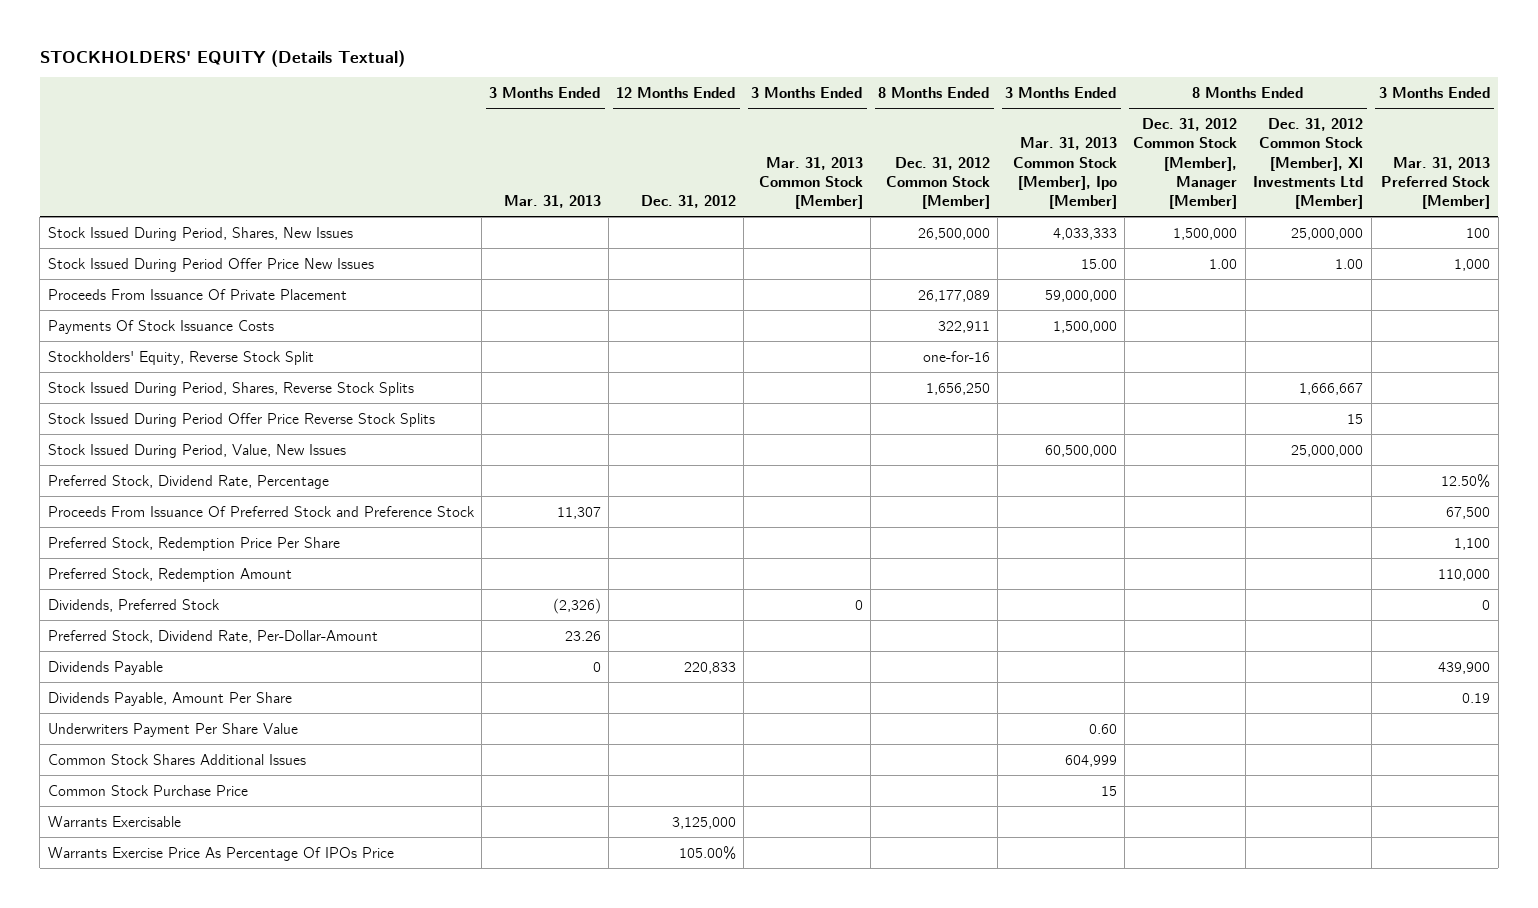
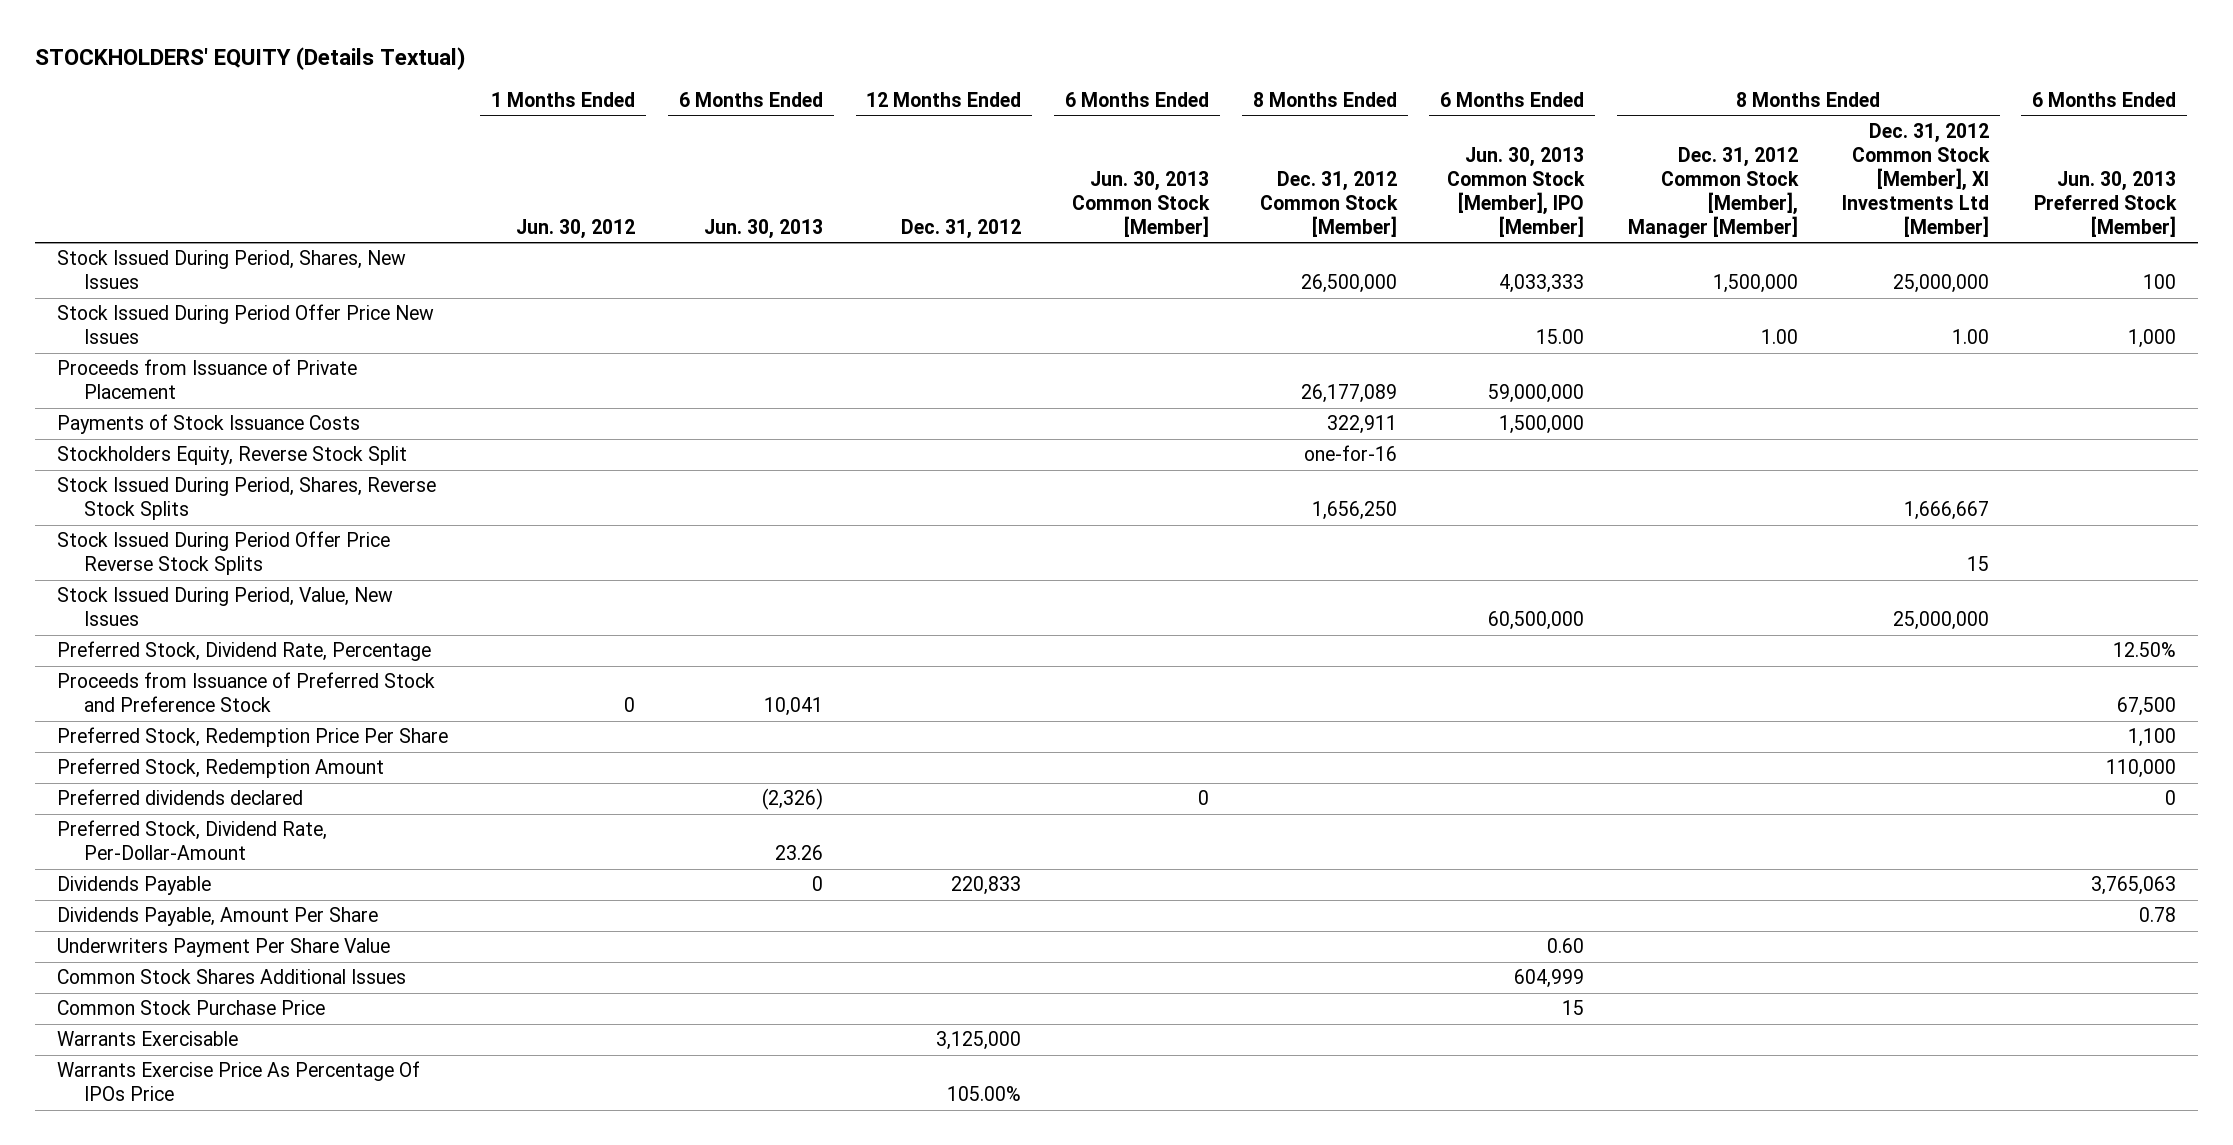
- | 3 Months Ended Mar. 31, 2013 | 12 Months Ended Dec. 31, 2012 | 3 Months Ended Mar. 31, 2013 Common Stock [Member] | 8 Months Ended Dec. 31, 2012 Common Stock [Member] | 3 Months Ended Mar. 31, 2013 Common Stock [Member], Ipo [Member] | 8 Months Ended Dec. 31, 2012 Common Stock [Member], Manager [Member] | 8 Months Ended Dec. 31, 2012 Common Stock [Member], Xl Investments Ltd [Member] | 3 Months Ended Mar. 31, 2013 Preferred Stock [Member]
+ | 1 Months Ended Jun. 30, 2012 | 6 Months Ended Jun. 30, 2013 | 12 Months Ended Dec. 31, 2012 | 6 Months Ended Jun. 30, 2013 Common Stock [Member] | 8 Months Ended Dec. 31, 2012 Common Stock [Member] | 6 Months Ended Jun. 30, 2013 Common Stock [Member], IPO [Member] | 8 Months Ended Dec. 31, 2012 Common Stock [Member], Manager [Member] | 8 Months Ended Dec. 31, 2012 Common Stock [Member], Xl Investments Ltd [Member] | 6 Months Ended Jun. 30, 2013 Preferred Stock [Member]
- Proceeds From Issuance Of Private Placement | | | | 26,177,089 | 59,000,000 | | |
- Payments Of Stock Issuance Costs | | | | 322,911 | 1,500,000 | | |
- Stockholders' Equity, Reverse Stock Split | | | | one-for-16 | | | |
+ Proceeds from Issuance of Private Placement | | | | | 26,177,089 | 59,000,000 | | |
+ Payments of Stock Issuance Costs | | | | | 322,911 | 1,500,000 | | |
+ Stockholders Equity, Reverse Stock Split | | | | | one-for-16 | | | |
- Proceeds From Issuance Of Preferred Stock and Preference Stock | 11,307 | | | | | | | 67,500
+ Proceeds from Issuance of Preferred Stock and Preference Stock | 0 | 10,041 | | | | | | | 67,500
- Dividends, Preferred Stock | (2,326) | | 0 | | | | | 0
+ Preferred dividends declared | | (2,326) | | 0 | | | | | 0

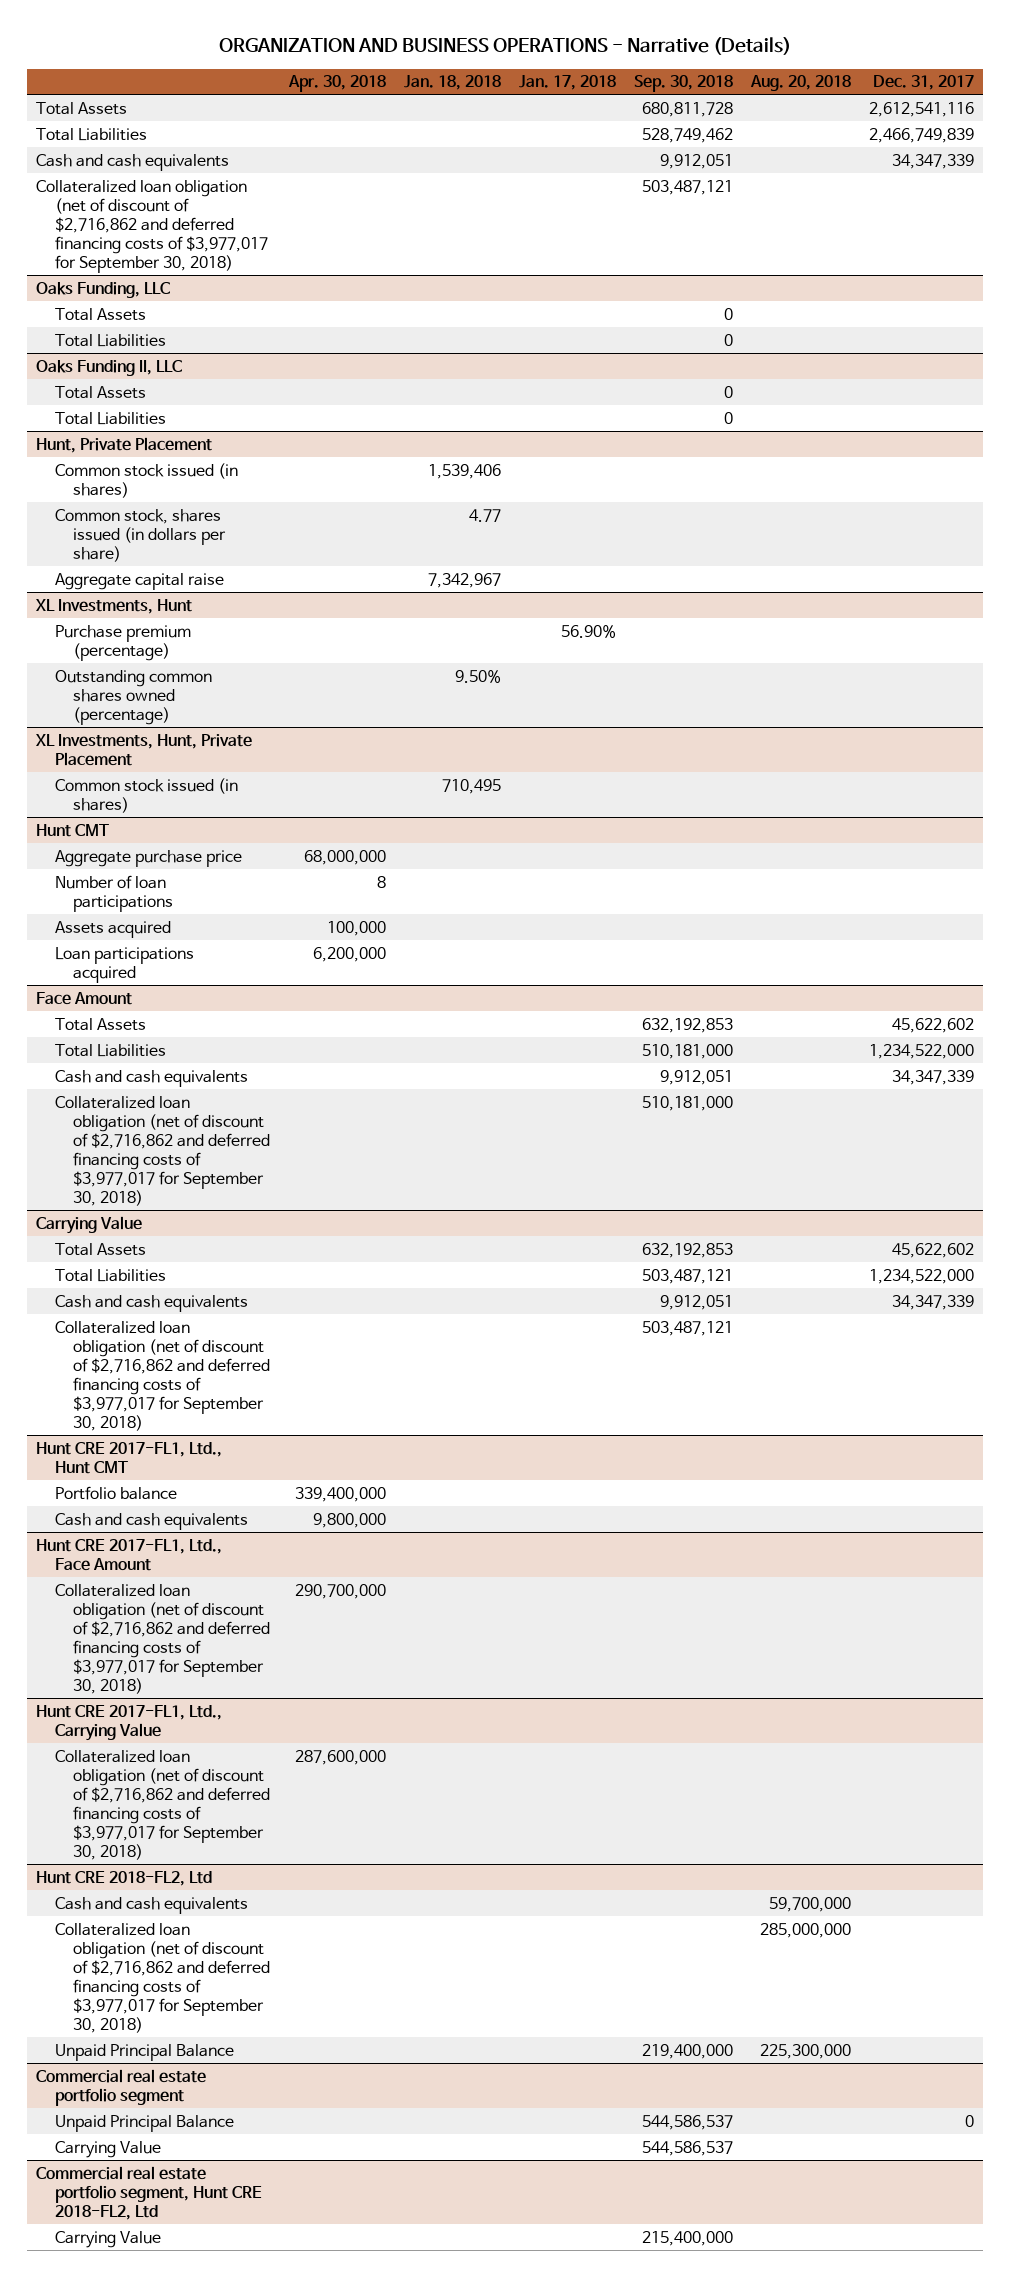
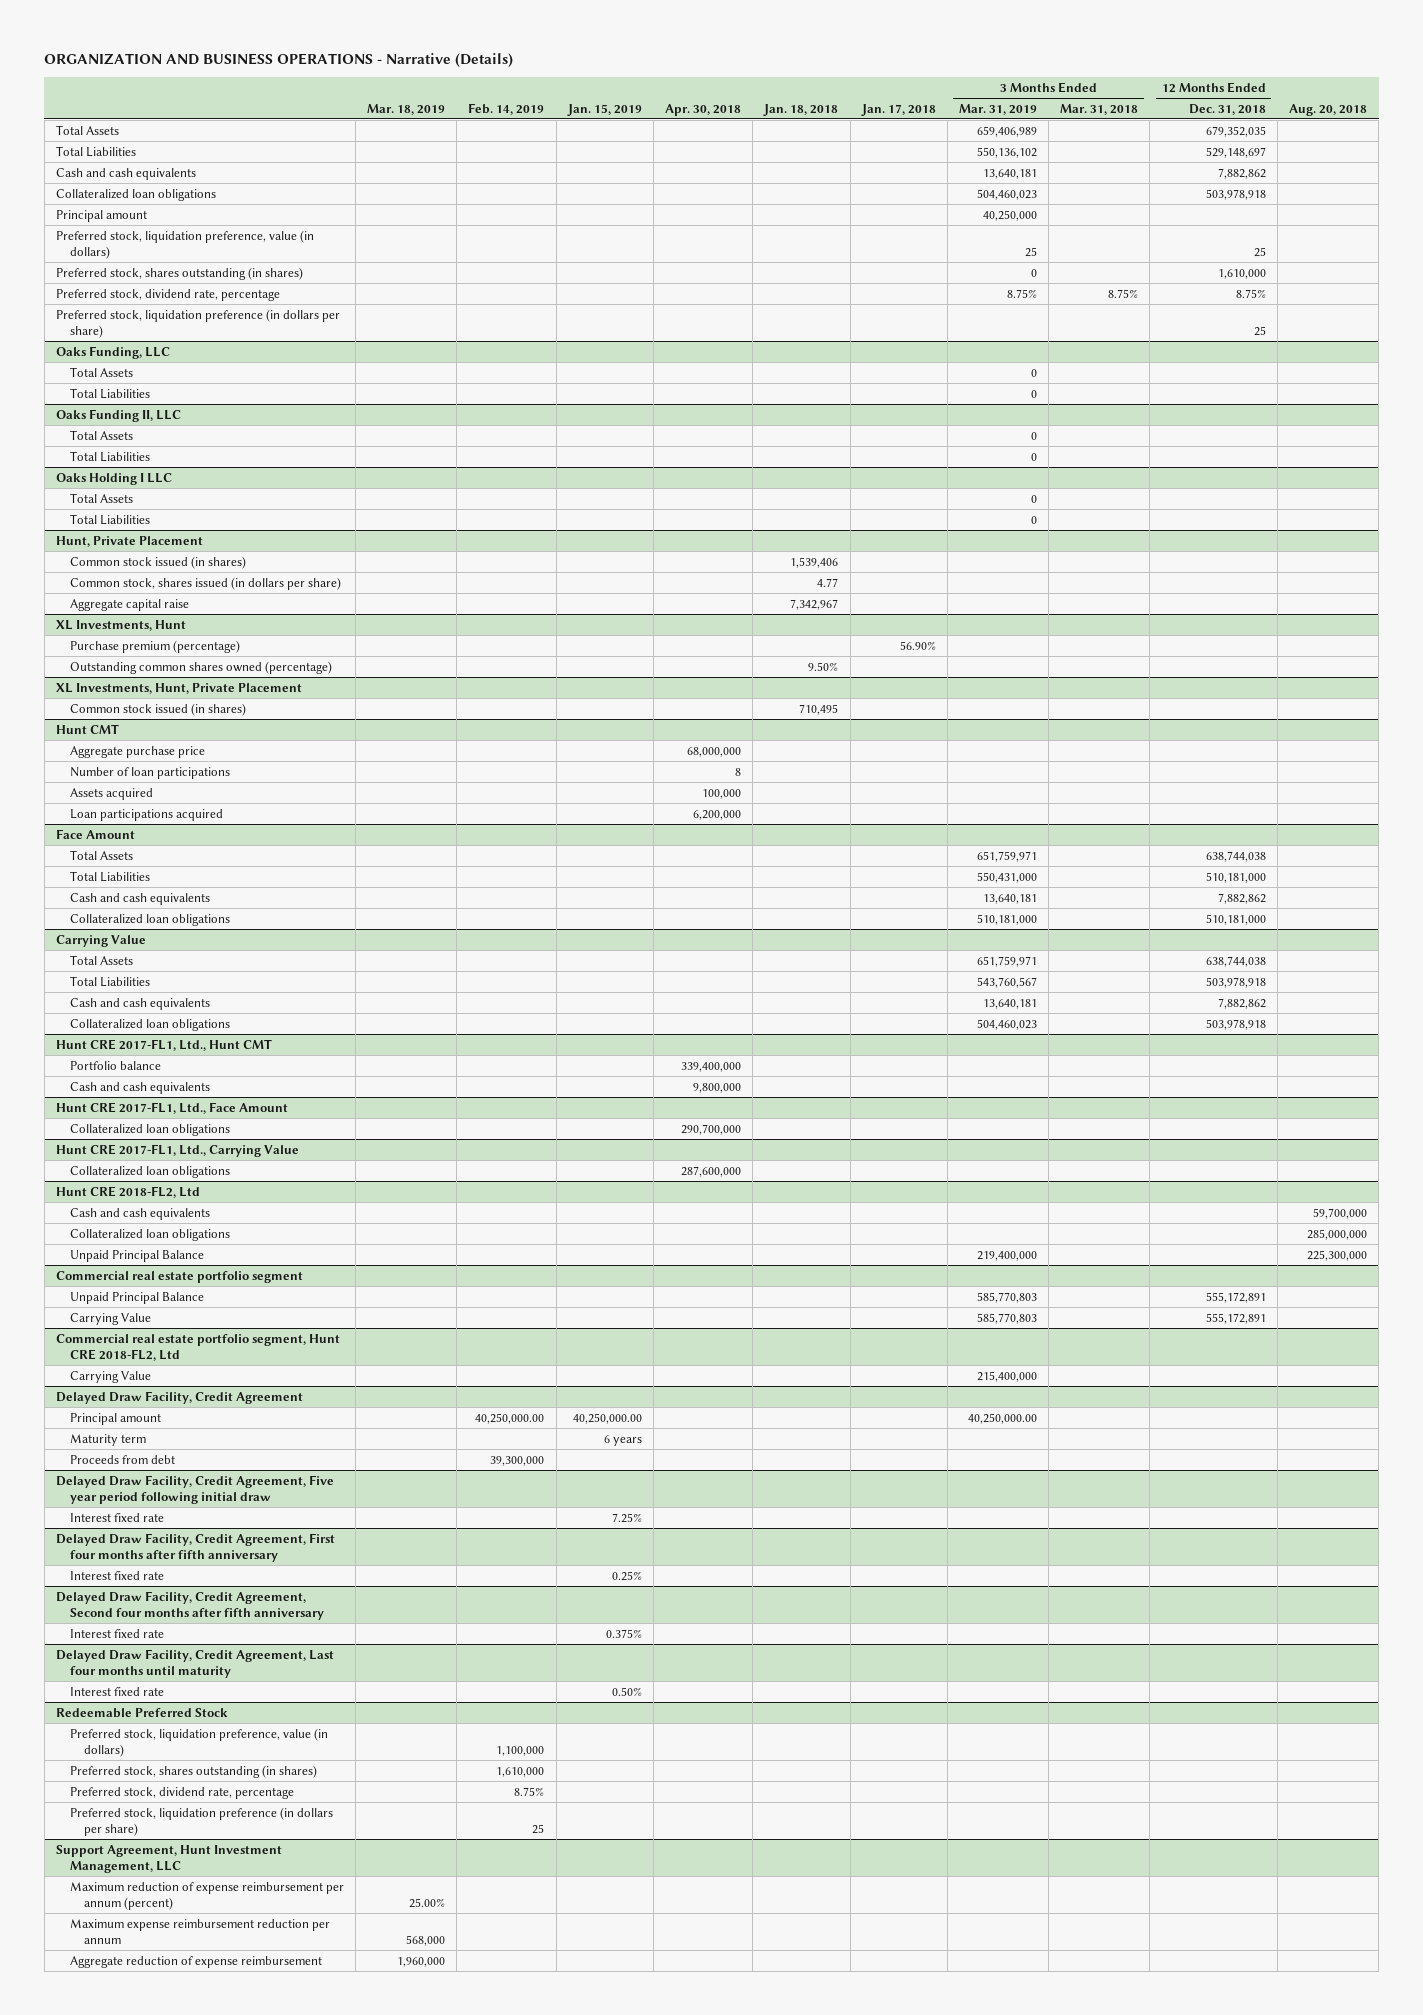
- | Apr. 30, 2018 | Jan. 18, 2018 | Jan. 17, 2018 | Sep. 30, 2018 | Aug. 20, 2018 | Dec. 31, 2017
+ | Mar. 18, 2019 | Feb. 14, 2019 | Jan. 15, 2019 | Apr. 30, 2018 | Jan. 18, 2018 | Jan. 17, 2018 | 3 Months Ended Mar. 31, 2019 | 3 Months Ended Mar. 31, 2018 | 12 Months Ended Dec. 31, 2018 | Aug. 20, 2018
- Collateralized loan obligation (net of discount of $2,716,862 and deferred financing costs of $3,977,017 for September 30, 2018) | | | | 503,487,121 | |
+ Collateralized loan obligations | | | | | | | 504,460,023 | | 503,978,918 |
+ Principal amount | | | | | | | 40,250,000 | | |
+ Preferred stock, liquidation preference, value (in dollars) | | | | | | | 25 | | 25 |
+ Preferred stock, shares outstanding (in shares) | | | | | | | 0 | | 1,610,000 |
+ Preferred stock, dividend rate, percentage | | | | | | | 8.75% | 8.75% | 8.75% |
+ Preferred stock, liquidation preference (in dollars per share) | | | | | | | | | 25 |
+ Oaks Holding I LLC
+ Total Assets | | | | | | | 0 | | |
+ Total Liabilities | | | | | | | 0 | | |
@ Face Amount
- Collateralized loan obligation (net of discount of $2,716,862 and deferred financing costs of $3,977,017 for September 30, 2018) | | | | 510,181,000 | |
+ Collateralized loan obligations | | | | | | | 510,181,000 | | 510,181,000 |
@ Carrying Value
- Collateralized loan obligation (net of discount of $2,716,862 and deferred financing costs of $3,977,017 for September 30, 2018) | | | | 503,487,121 | |
+ Collateralized loan obligations | | | | | | | 504,460,023 | | 503,978,918 |
@ Hunt CRE 2017-FL1, Ltd., Face Amount
- Collateralized loan obligation (net of discount of $2,716,862 and deferred financing costs of $3,977,017 for September 30, 2018) | 290,700,000 | | | | |
+ Collateralized loan obligations | | | | 290,700,000 | | | | | |
@ Hunt CRE 2017-FL1, Ltd., Carrying Value
- Collateralized loan obligation (net of discount of $2,716,862 and deferred financing costs of $3,977,017 for September 30, 2018) | 287,600,000 | | | | |
+ Collateralized loan obligations | | | | 287,600,000 | | | | | |
@ Hunt CRE 2018-FL2, Ltd
- Collateralized loan obligation (net of discount of $2,716,862 and deferred financing costs of $3,977,017 for September 30, 2018) | | | | | 285,000,000 |
+ Collateralized loan obligations | | | | | | | | | | 285,000,000
+ Delayed Draw Facility, Credit Agreement
+ Principal amount | | 40,250,000.00 | 40,250,000.00 | | | | 40,250,000.00 | | |
+ Maturity term | | | 6 years | | | | | | |
+ Proceeds from debt | | 39,300,000 | | | | | | | |
+ Delayed Draw Facility, Credit Agreement, Five year period following initial draw
+ Interest fixed rate | | | 7.25% | | | | | | |
+ Delayed Draw Facility, Credit Agreement, First four months after fifth anniversary
+ Interest fixed rate | | | 0.25% | | | | | | |
+ Delayed Draw Facility, Credit Agreement, Second four months after fifth anniversary
+ Interest fixed rate | | | 0.375% | | | | | | |
+ Delayed Draw Facility, Credit Agreement, Last four months until maturity
+ Interest fixed rate | | | 0.50% | | | | | | |
+ Redeemable Preferred Stock
+ Preferred stock, liquidation preference, value (in dollars) | | 1,100,000 | | | | | | | |
+ Preferred stock, shares outstanding (in shares) | | 1,610,000 | | | | | | | |
+ Preferred stock, dividend rate, percentage | | 8.75% | | | | | | | |
+ Preferred stock, liquidation preference (in dollars per share) | | 25 | | | | | | | |
+ Support Agreement, Hunt Investment Management, LLC
+ Maximum reduction of expense reimbursement per annum (percent) | 25.00% | | | | | | | | |
+ Maximum expense reimbursement reduction per annum | 568,000 | | | | | | | | |
+ Aggregate reduction of expense reimbursement | 1,960,000 | | | | | | | | |

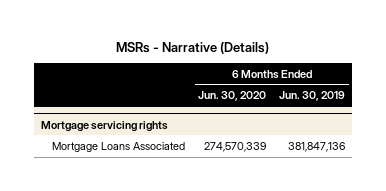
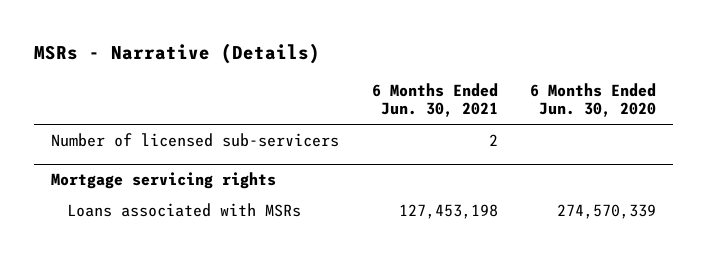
- | 6 Months Ended Jun. 30, 2020 | 6 Months Ended Jun. 30, 2019
+ | 6 Months Ended Jun. 30, 2021 | 6 Months Ended Jun. 30, 2020
+ Number of licensed sub-servicers | 2 |
@ Mortgage servicing rights
- Mortgage Loans Associated | 274,570,339 | 381,847,136
+ Loans associated with MSRs | 127,453,198 | 274,570,339

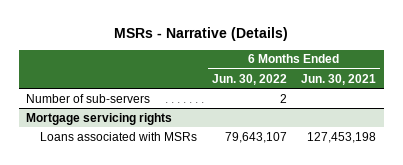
- | 6 Months Ended Jun. 30, 2021 | 6 Months Ended Jun. 30, 2020
+ | 6 Months Ended Jun. 30, 2022 | 6 Months Ended Jun. 30, 2021
- Number of licensed sub-servicers | 2 |
+ Number of sub-servers | 2 |

